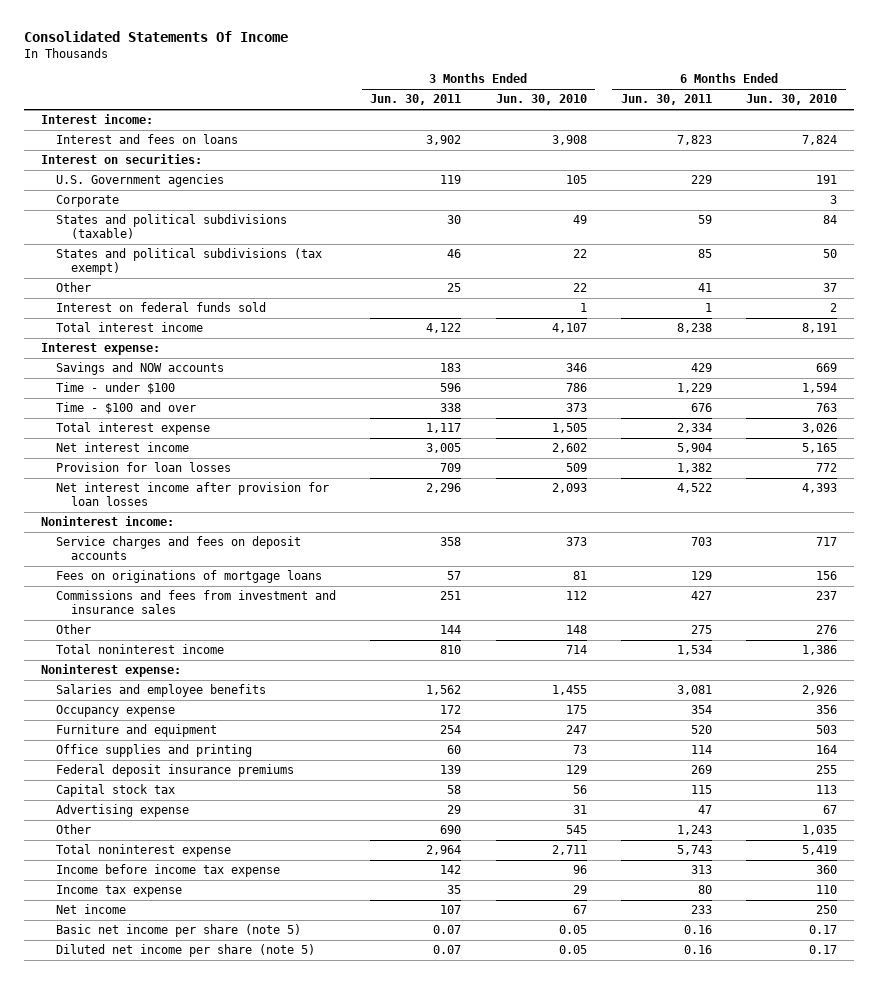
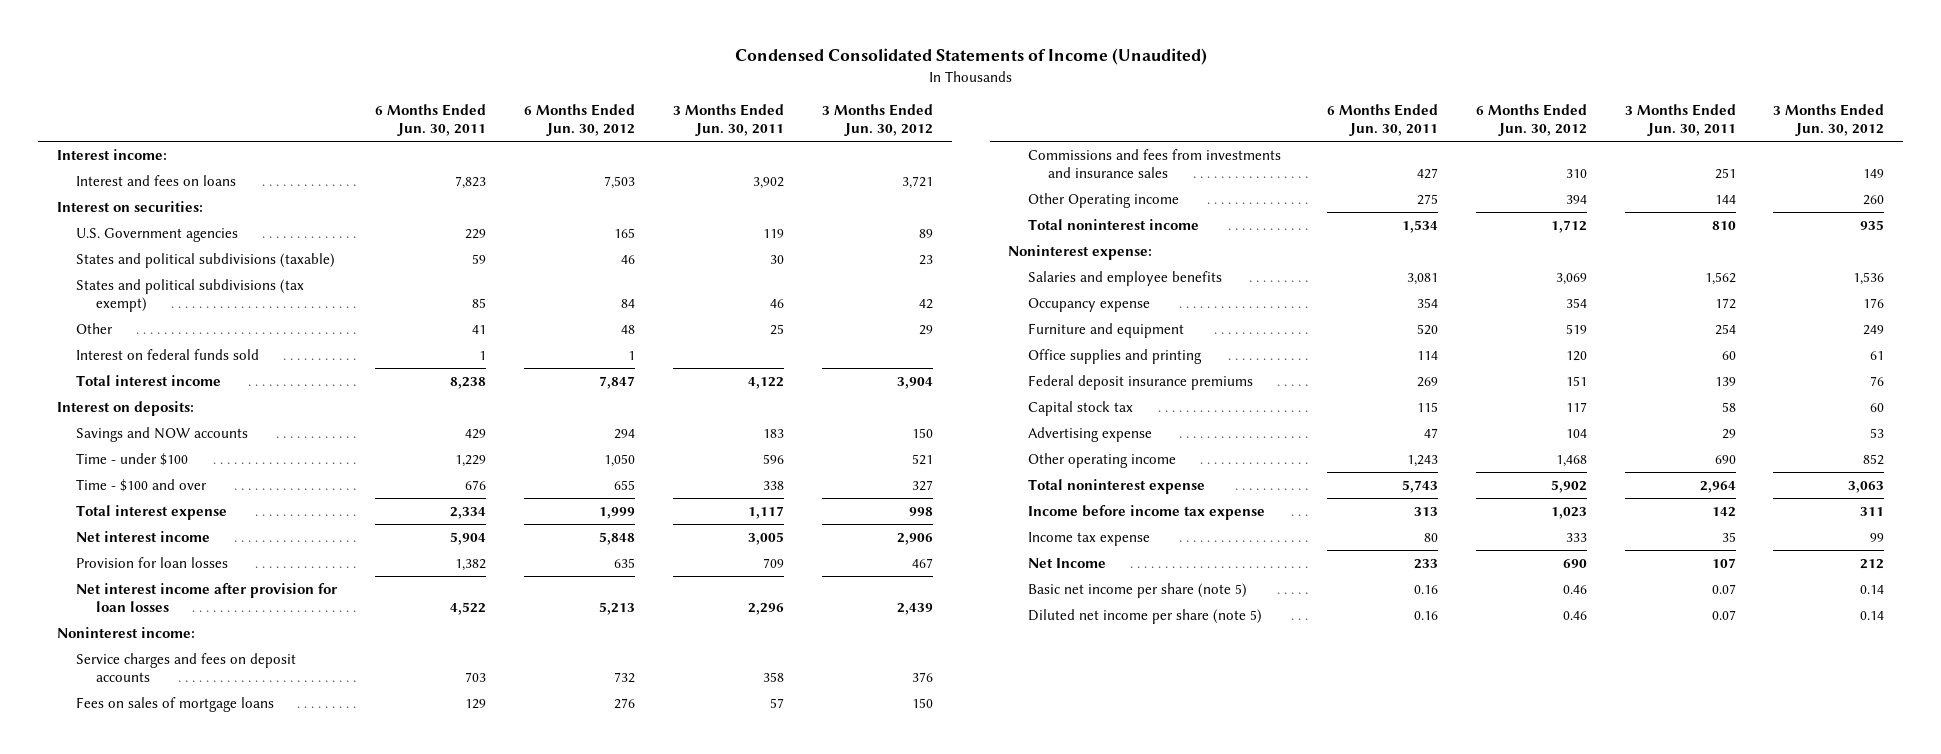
- Consolidated Statements Of Income
+ Condensed Consolidated Statements of Income (Unaudited)
- | 3 Months Ended Jun. 30, 2011 | 3 Months Ended Jun. 30, 2010 | 6 Months Ended Jun. 30, 2011 | 6 Months Ended Jun. 30, 2010
+ | 6 Months Ended Jun. 30, 2011 | 6 Months Ended Jun. 30, 2012 | 3 Months Ended Jun. 30, 2011 | 3 Months Ended Jun. 30, 2012
- Corporate | | | | 3
- Interest expense:
+ Interest on deposits:
- Fees on originations of mortgage loans | 57 | 81 | 129 | 156
- Commissions and fees from investment and insurance sales | 251 | 112 | 427 | 237
- Other | 144 | 148 | 275 | 276
+ Fees on sales of mortgage loans | 129 | 276 | 57 | 150
+ Commissions and fees from investments and insurance sales | 427 | 310 | 251 | 149
+ Other Operating income | 275 | 394 | 144 | 260
- Other | 690 | 545 | 1,243 | 1,035
+ Other operating income | 1,243 | 1,468 | 690 | 852
- Net income | 107 | 67 | 233 | 250
+ Net Income | 233 | 690 | 107 | 212

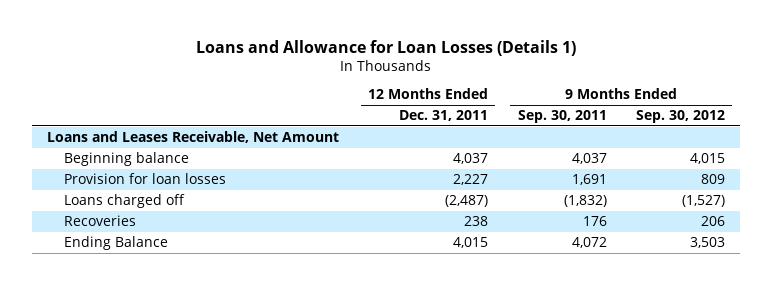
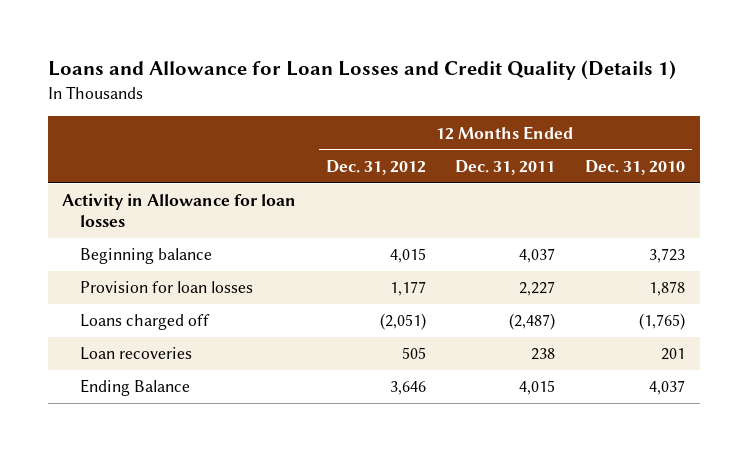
- Loans and Allowance for Loan Losses (Details 1)
+ Loans and Allowance for Loan Losses and Credit Quality (Details 1)
- | 12 Months Ended Dec. 31, 2011 | 9 Months Ended Sep. 30, 2011 | 9 Months Ended Sep. 30, 2012
+ | 12 Months Ended Dec. 31, 2012 | 12 Months Ended Dec. 31, 2011 | 12 Months Ended Dec. 31, 2010
- Loans and Leases Receivable, Net Amount
+ Activity in Allowance for loan losses
- Recoveries | 238 | 176 | 206
+ Loan recoveries | 505 | 238 | 201

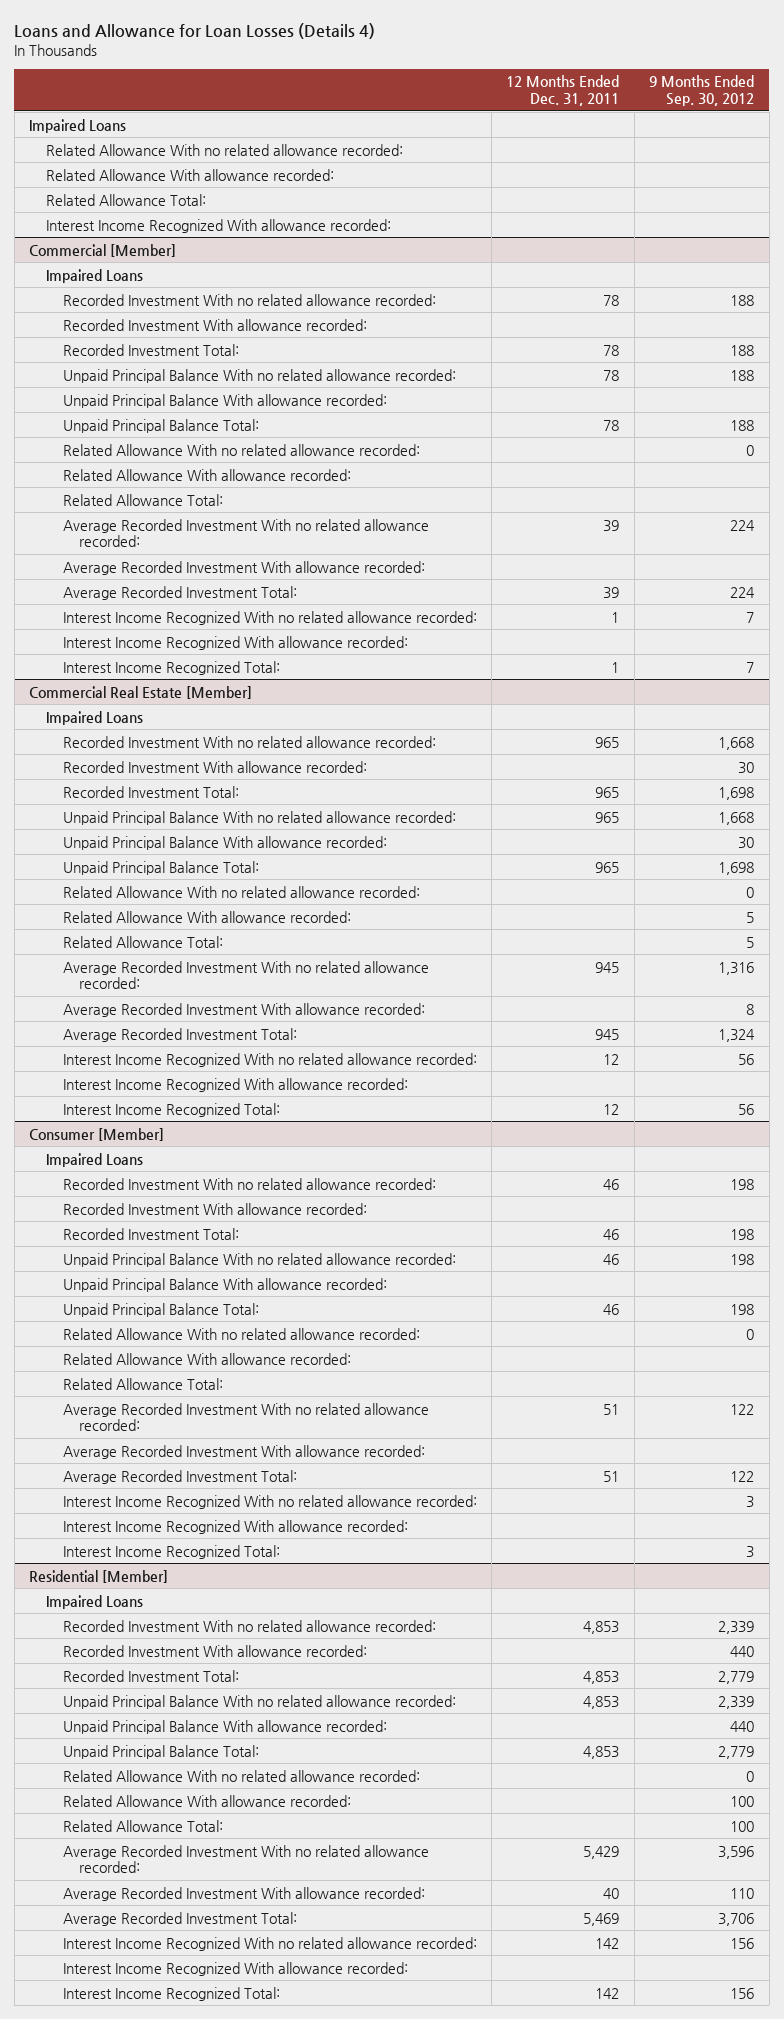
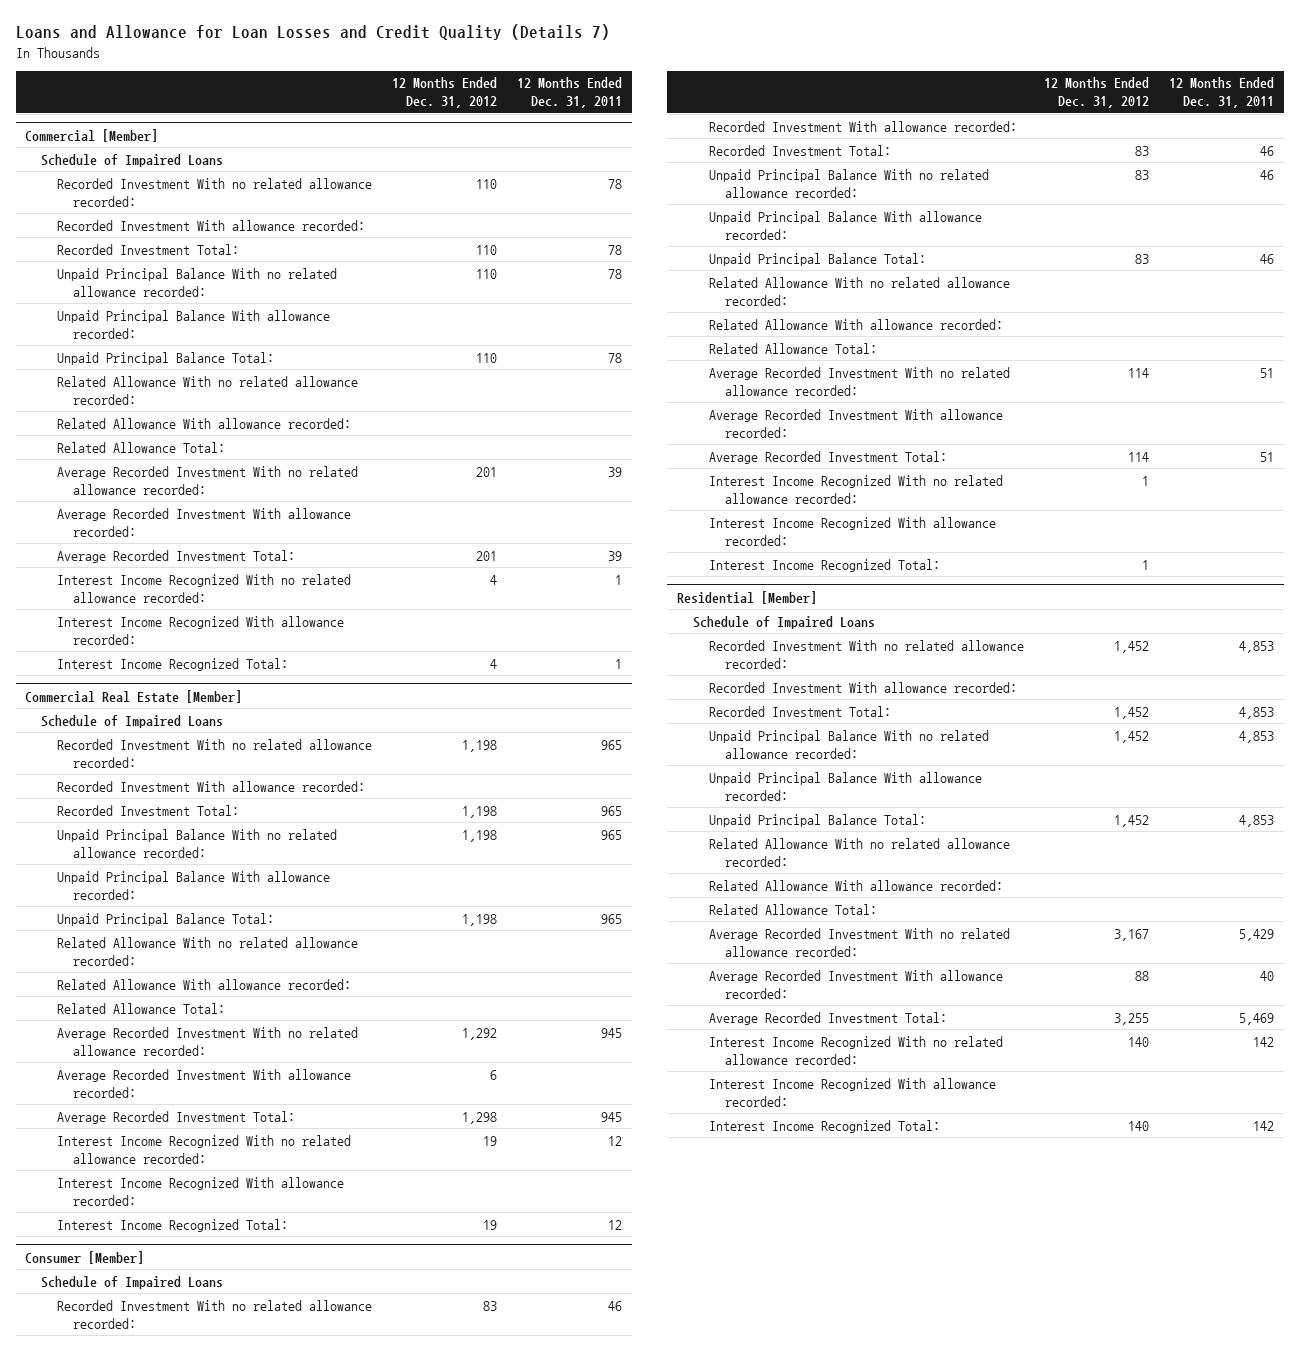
- Loans and Allowance for Loan Losses (Details 4)
+ Loans and Allowance for Loan Losses and Credit Quality (Details 7)
- | 12 Months Ended Dec. 31, 2011 | 9 Months Ended Sep. 30, 2012
+ | 12 Months Ended Dec. 31, 2012 | 12 Months Ended Dec. 31, 2011
- Impaired Loans
- Related Allowance With no related allowance recorded:
- Related Allowance With allowance recorded:
- Related Allowance Total:
- Interest Income Recognized With allowance recorded:
@ Commercial [Member]
- Impaired Loans
+ Schedule of Impaired Loans
@ Commercial Real Estate [Member]
- Impaired Loans
+ Schedule of Impaired Loans
@ Consumer [Member]
- Impaired Loans
+ Schedule of Impaired Loans
@ Residential [Member]
- Impaired Loans
+ Schedule of Impaired Loans

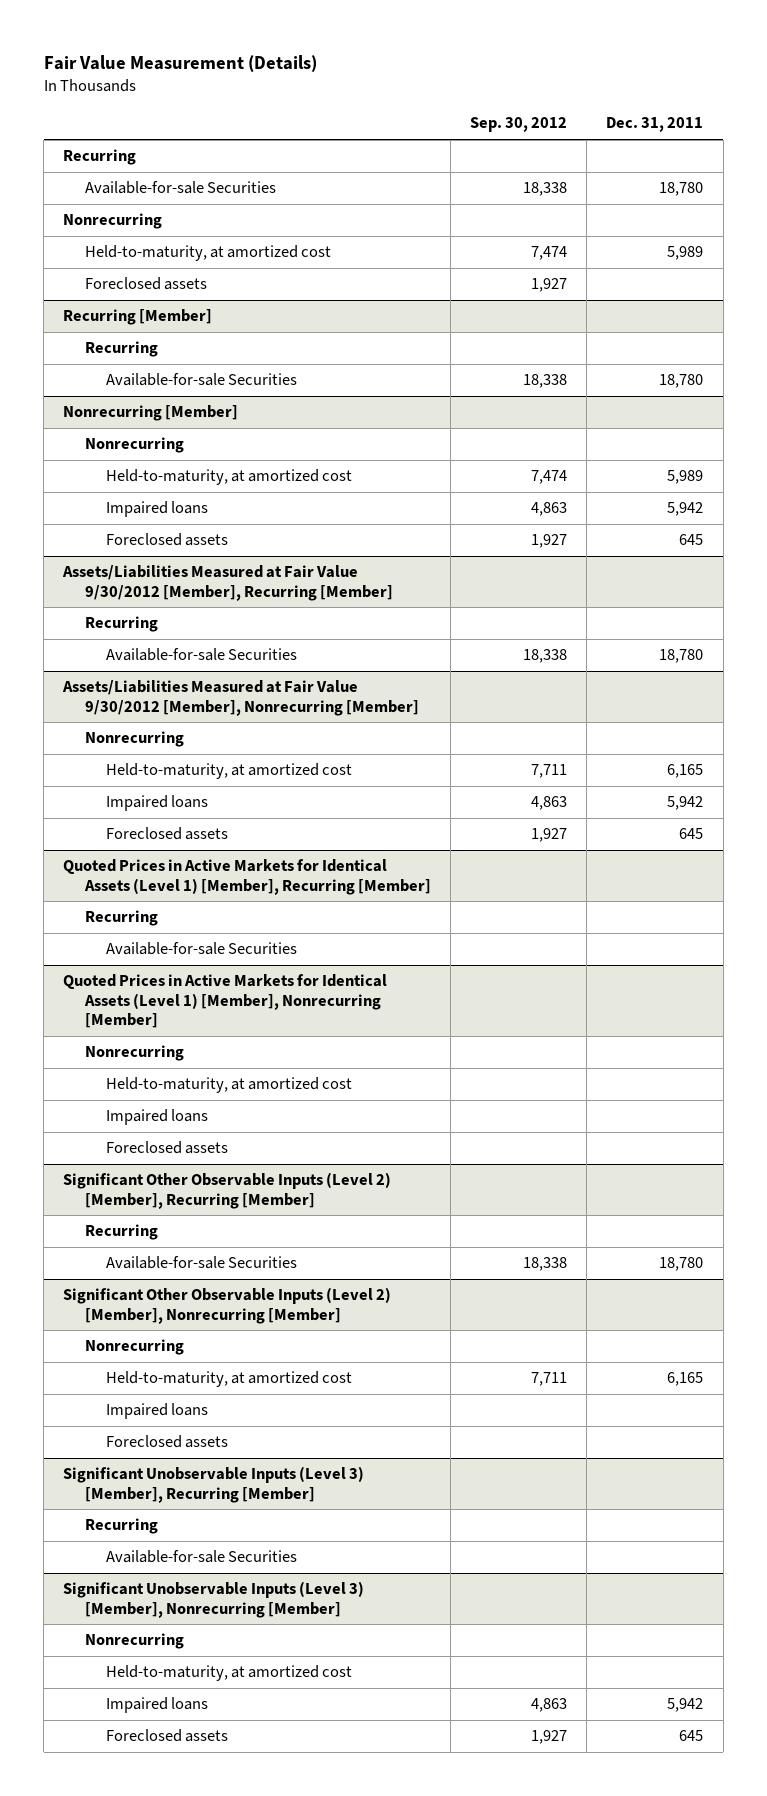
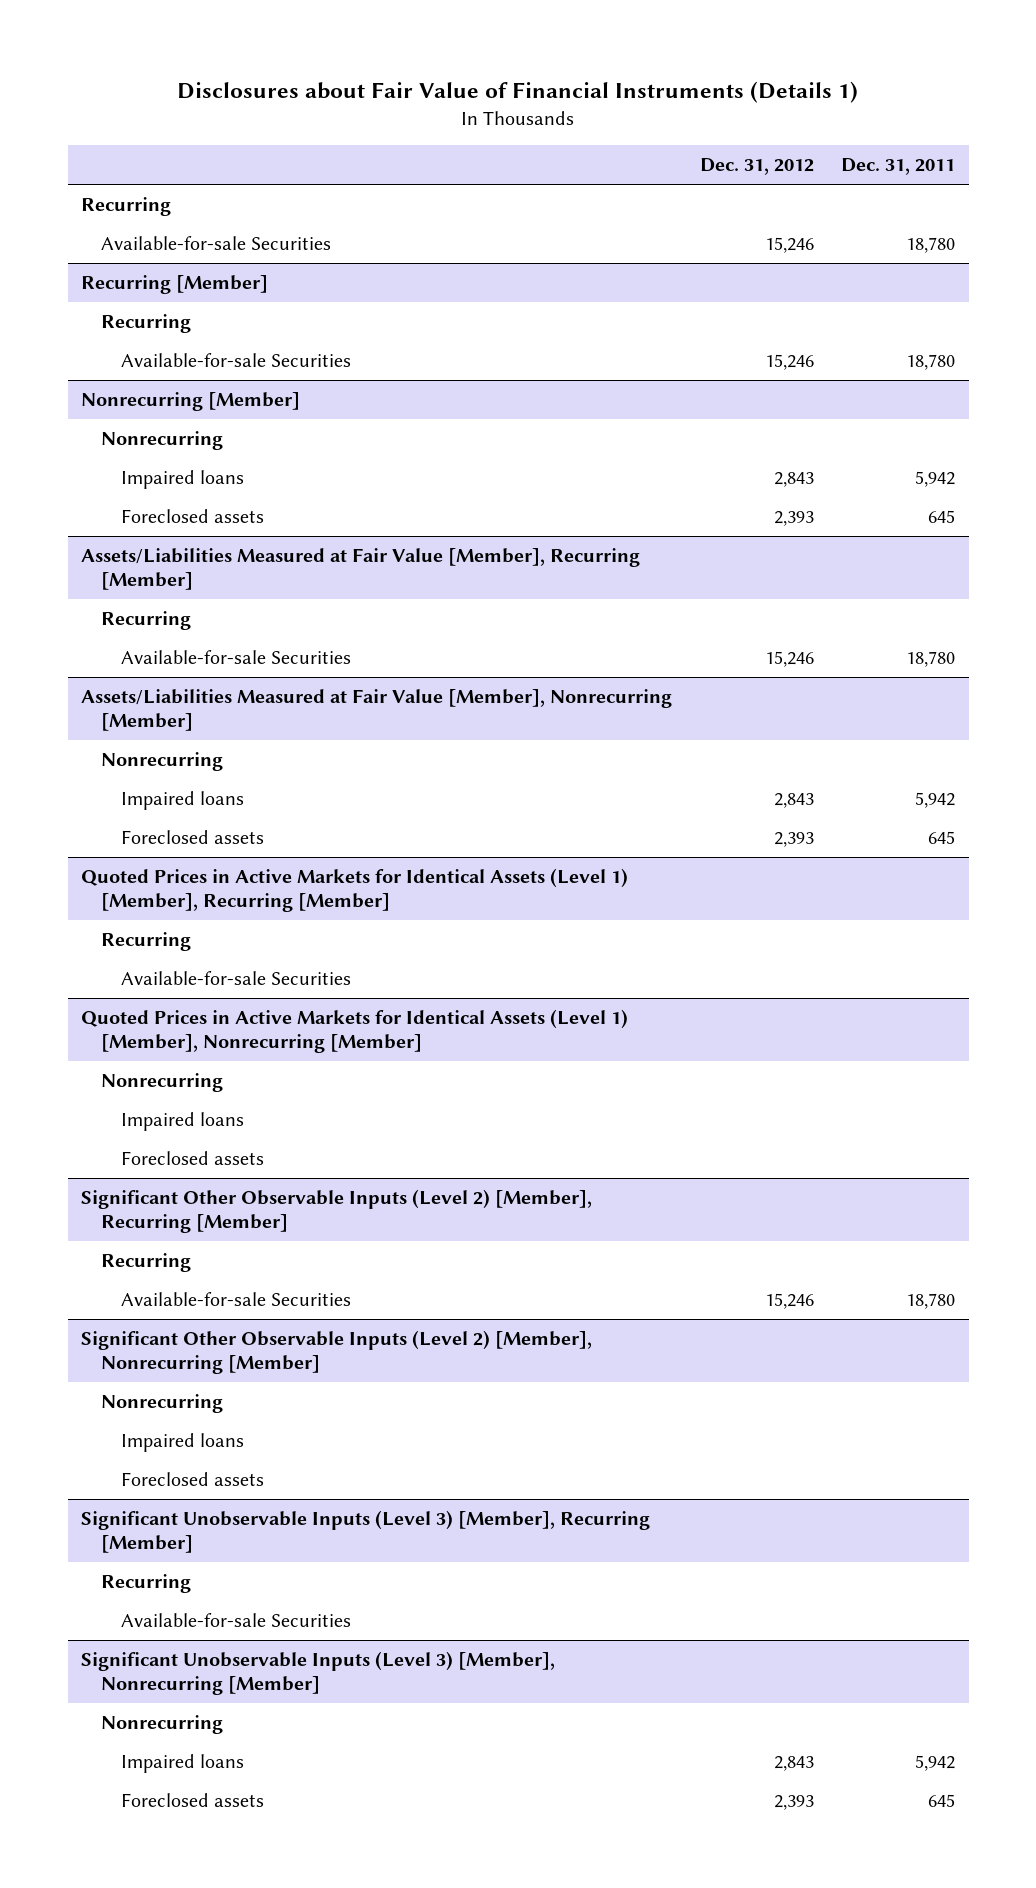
- Fair Value Measurement (Details)
+ Disclosures about Fair Value of Financial Instruments (Details 1)
- | Sep. 30, 2012 | Dec. 31, 2011
+ | Dec. 31, 2012 | Dec. 31, 2011
- Nonrecurring
- Held-to-maturity, at amortized cost | 7,474 | 5,989
- Foreclosed assets | 1,927 |
@ Nonrecurring [Member]
- Held-to-maturity, at amortized cost | 7,474 | 5,989
- Assets/Liabilities Measured at Fair Value 9/30/2012 [Member], Recurring [Member]
+ Assets/Liabilities Measured at Fair Value [Member], Recurring [Member]
- Assets/Liabilities Measured at Fair Value 9/30/2012 [Member], Nonrecurring [Member]
+ Assets/Liabilities Measured at Fair Value [Member], Nonrecurring [Member]
- Held-to-maturity, at amortized cost | 7,711 | 6,165
@ Quoted Prices in Active Markets for Identical Assets (Level 1) [Member], Nonrecurring [Member]
- Held-to-maturity, at amortized cost
@ Significant Other Observable Inputs (Level 2) [Member], Nonrecurring [Member]
- Held-to-maturity, at amortized cost | 7,711 | 6,165
@ Significant Unobservable Inputs (Level 3) [Member], Nonrecurring [Member]
- Held-to-maturity, at amortized cost

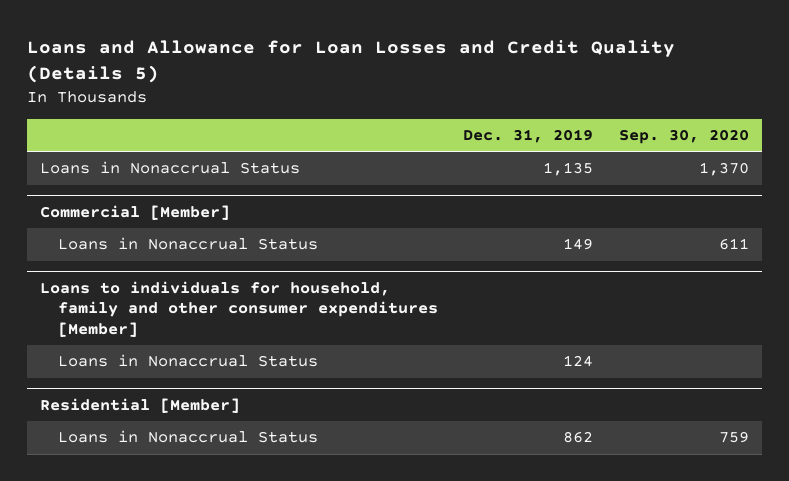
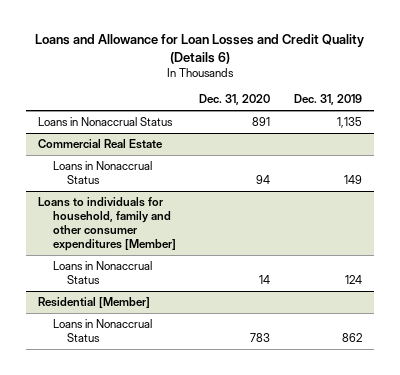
- Loans and Allowance for Loan Losses and Credit Quality (Details 5)
+ Loans and Allowance for Loan Losses and Credit Quality (Details 6)
- | Dec. 31, 2019 | Sep. 30, 2020
+ | Dec. 31, 2020 | Dec. 31, 2019
- Commercial [Member]
+ Commercial Real Estate

